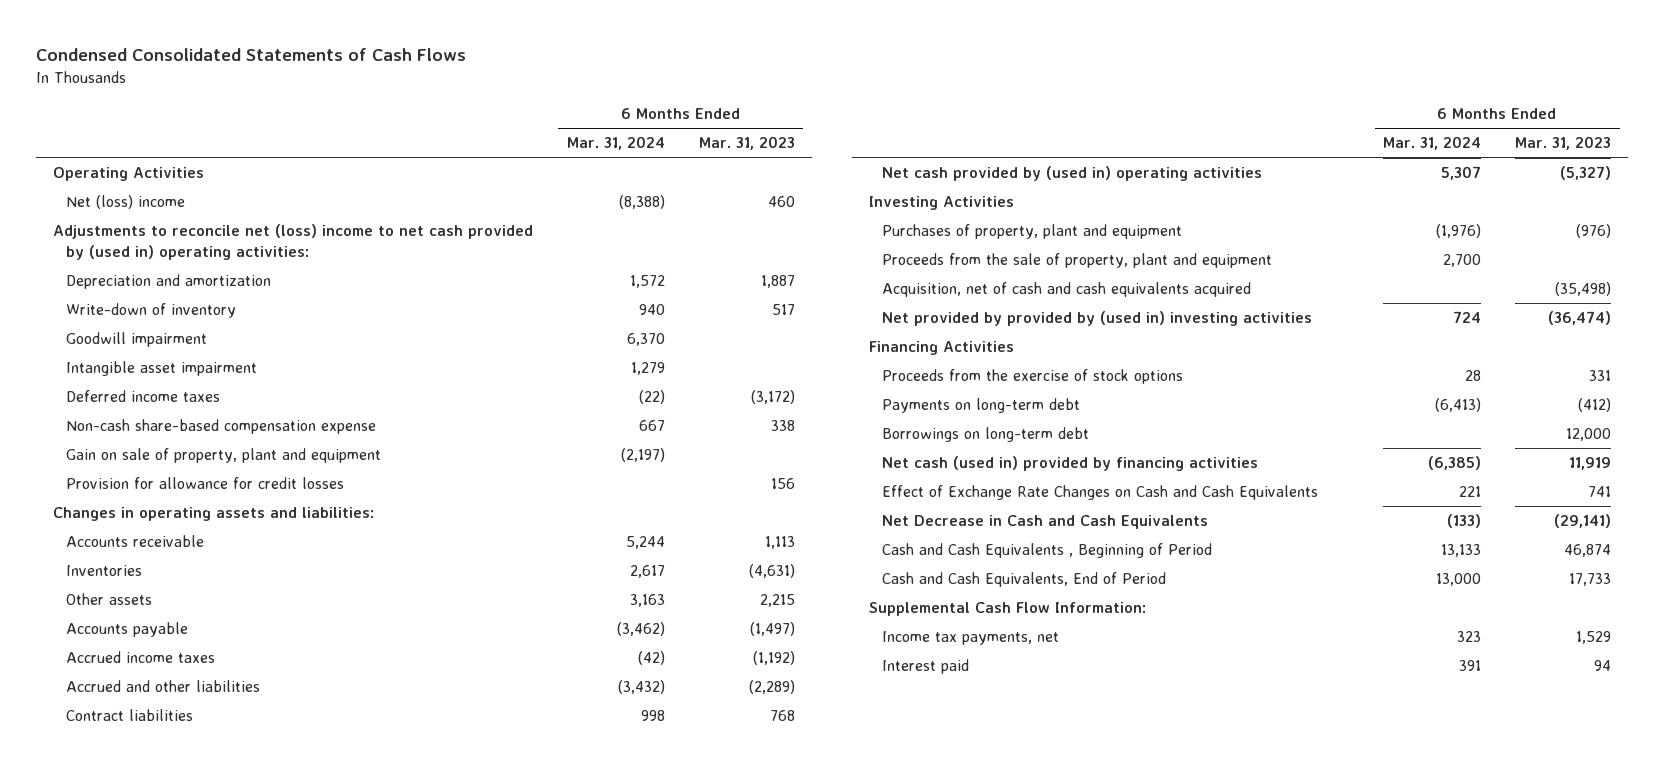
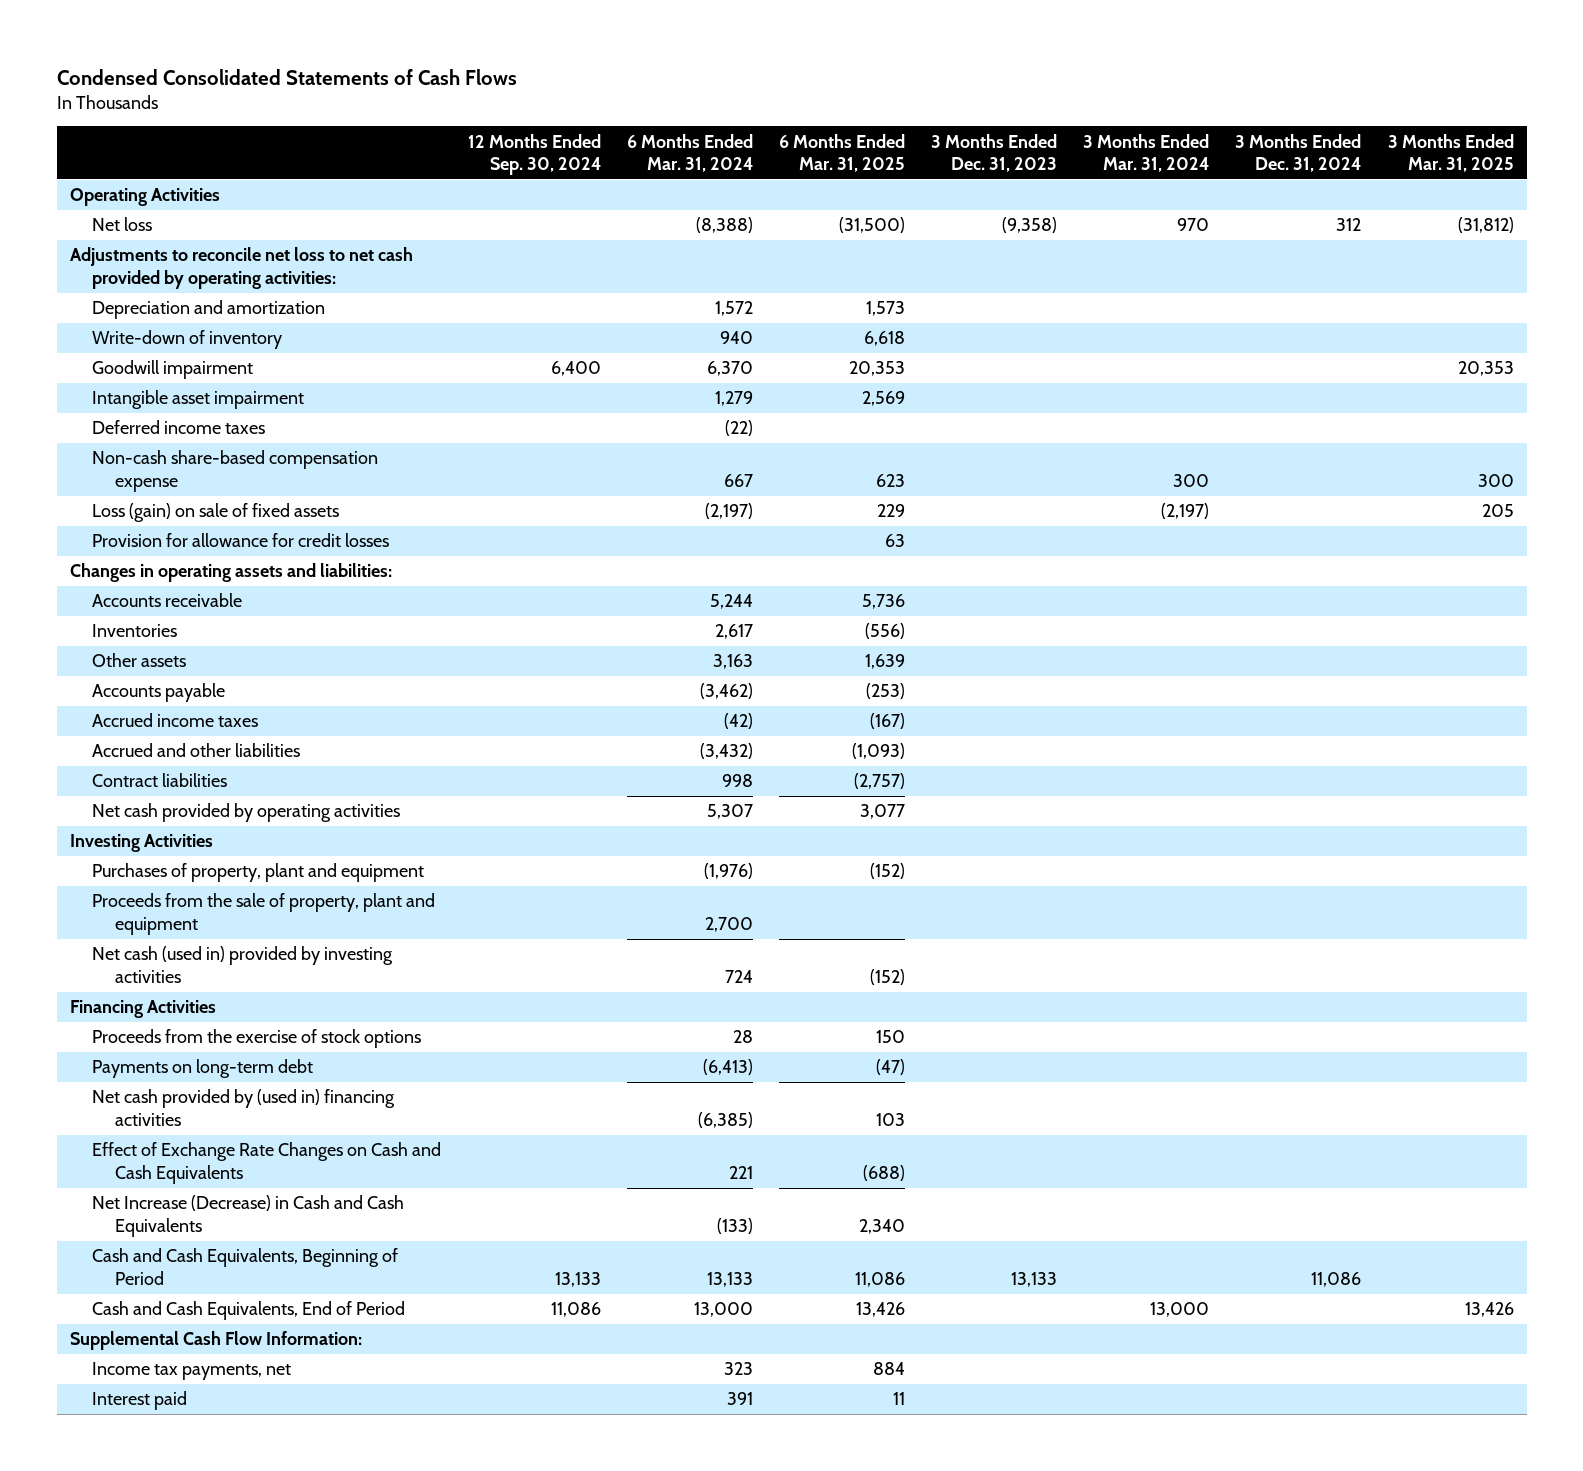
- | 6 Months Ended Mar. 31, 2024 | 6 Months Ended Mar. 31, 2023
+ | 12 Months Ended Sep. 30, 2024 | 6 Months Ended Mar. 31, 2024 | 6 Months Ended Mar. 31, 2025 | 3 Months Ended Dec. 31, 2023 | 3 Months Ended Mar. 31, 2024 | 3 Months Ended Dec. 31, 2024 | 3 Months Ended Mar. 31, 2025
- Net (loss) income | (8,388) | 460
- Adjustments to reconcile net (loss) income to net cash provided by (used in) operating activities:
+ Net loss | | (8,388) | (31,500) | (9,358) | 970 | 312 | (31,812)
+ Adjustments to reconcile net loss to net cash provided by operating activities:
- Gain on sale of property, plant and equipment | (2,197) |
+ Loss (gain) on sale of fixed assets | | (2,197) | 229 | | (2,197) | | 205
- Net cash provided by (used in) operating activities | 5,307 | (5,327)
+ Net cash provided by operating activities | | 5,307 | 3,077 | | | |
- Acquisition, net of cash and cash equivalents acquired | | (35,498)
- Net provided by provided by (used in) investing activities | 724 | (36,474)
+ Net cash (used in) provided by investing activities | | 724 | (152) | | | |
- Borrowings on long-term debt | | 12,000
- Net cash (used in) provided by financing activities | (6,385) | 11,919
+ Net cash provided by (used in) financing activities | | (6,385) | 103 | | | |
- Net Decrease in Cash and Cash Equivalents | (133) | (29,141)
- Cash and Cash Equivalents , Beginning of Period | 13,133 | 46,874
+ Net Increase (Decrease) in Cash and Cash Equivalents | | (133) | 2,340 | | | |
+ Cash and Cash Equivalents, Beginning of Period | 13,133 | 13,133 | 11,086 | 13,133 | | 11,086 |

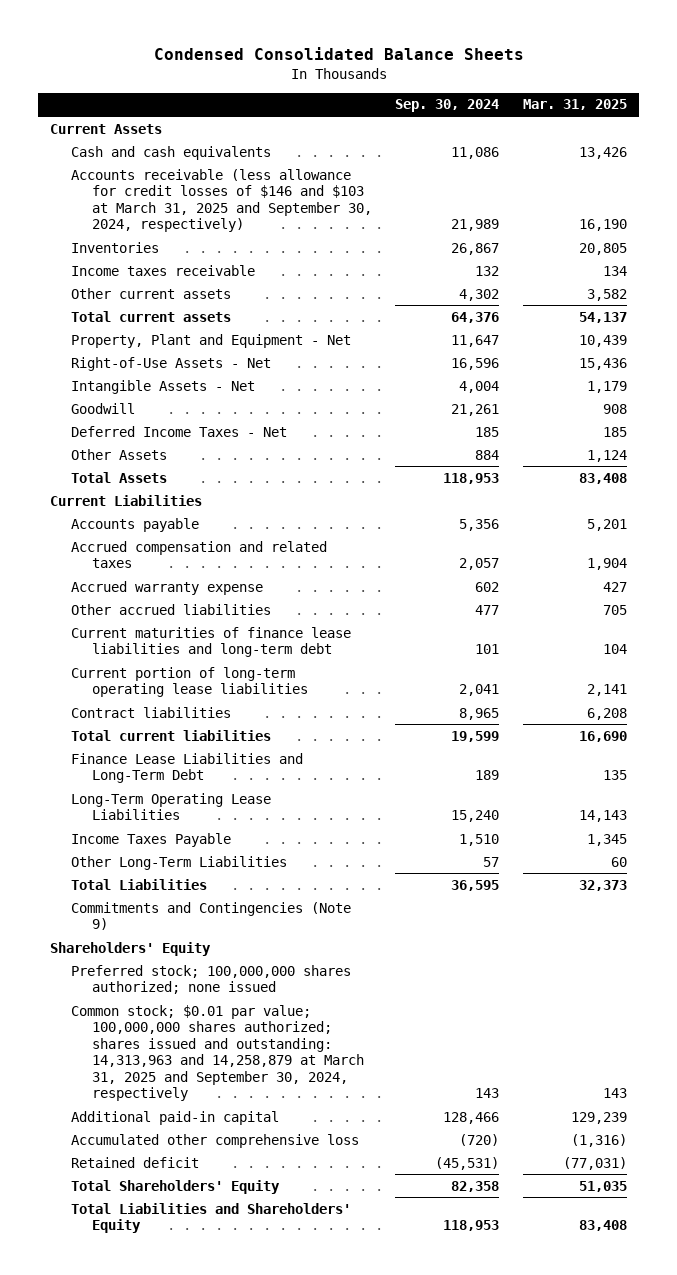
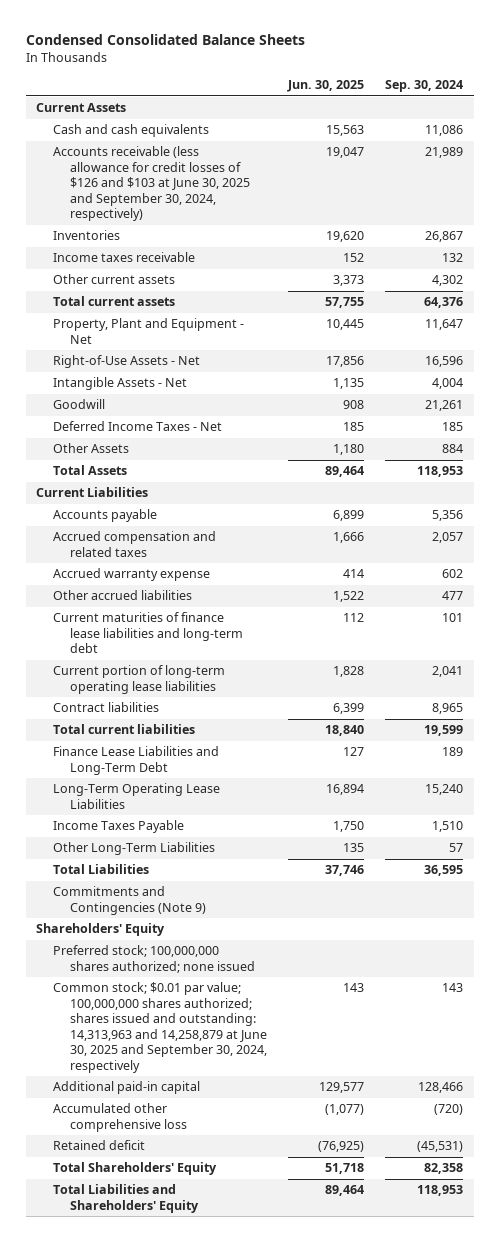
- | Sep. 30, 2024 | Mar. 31, 2025
+ | Jun. 30, 2025 | Sep. 30, 2024
- Accounts receivable (less allowance for credit losses of $146 and $103 at March 31, 2025 and September 30, 2024, respectively) | 21,989 | 16,190
+ Accounts receivable (less allowance for credit losses of $126 and $103 at June 30, 2025 and September 30, 2024, respectively) | 19,047 | 21,989
- Common stock; $0.01 par value; 100,000,000 shares authorized; shares issued and outstanding: 14,313,963 and 14,258,879 at March 31, 2025 and September 30, 2024, respectively | 143 | 143
+ Common stock; $0.01 par value; 100,000,000 shares authorized; shares issued and outstanding: 14,313,963 and 14,258,879 at June 30, 2025 and September 30, 2024, respectively | 143 | 143

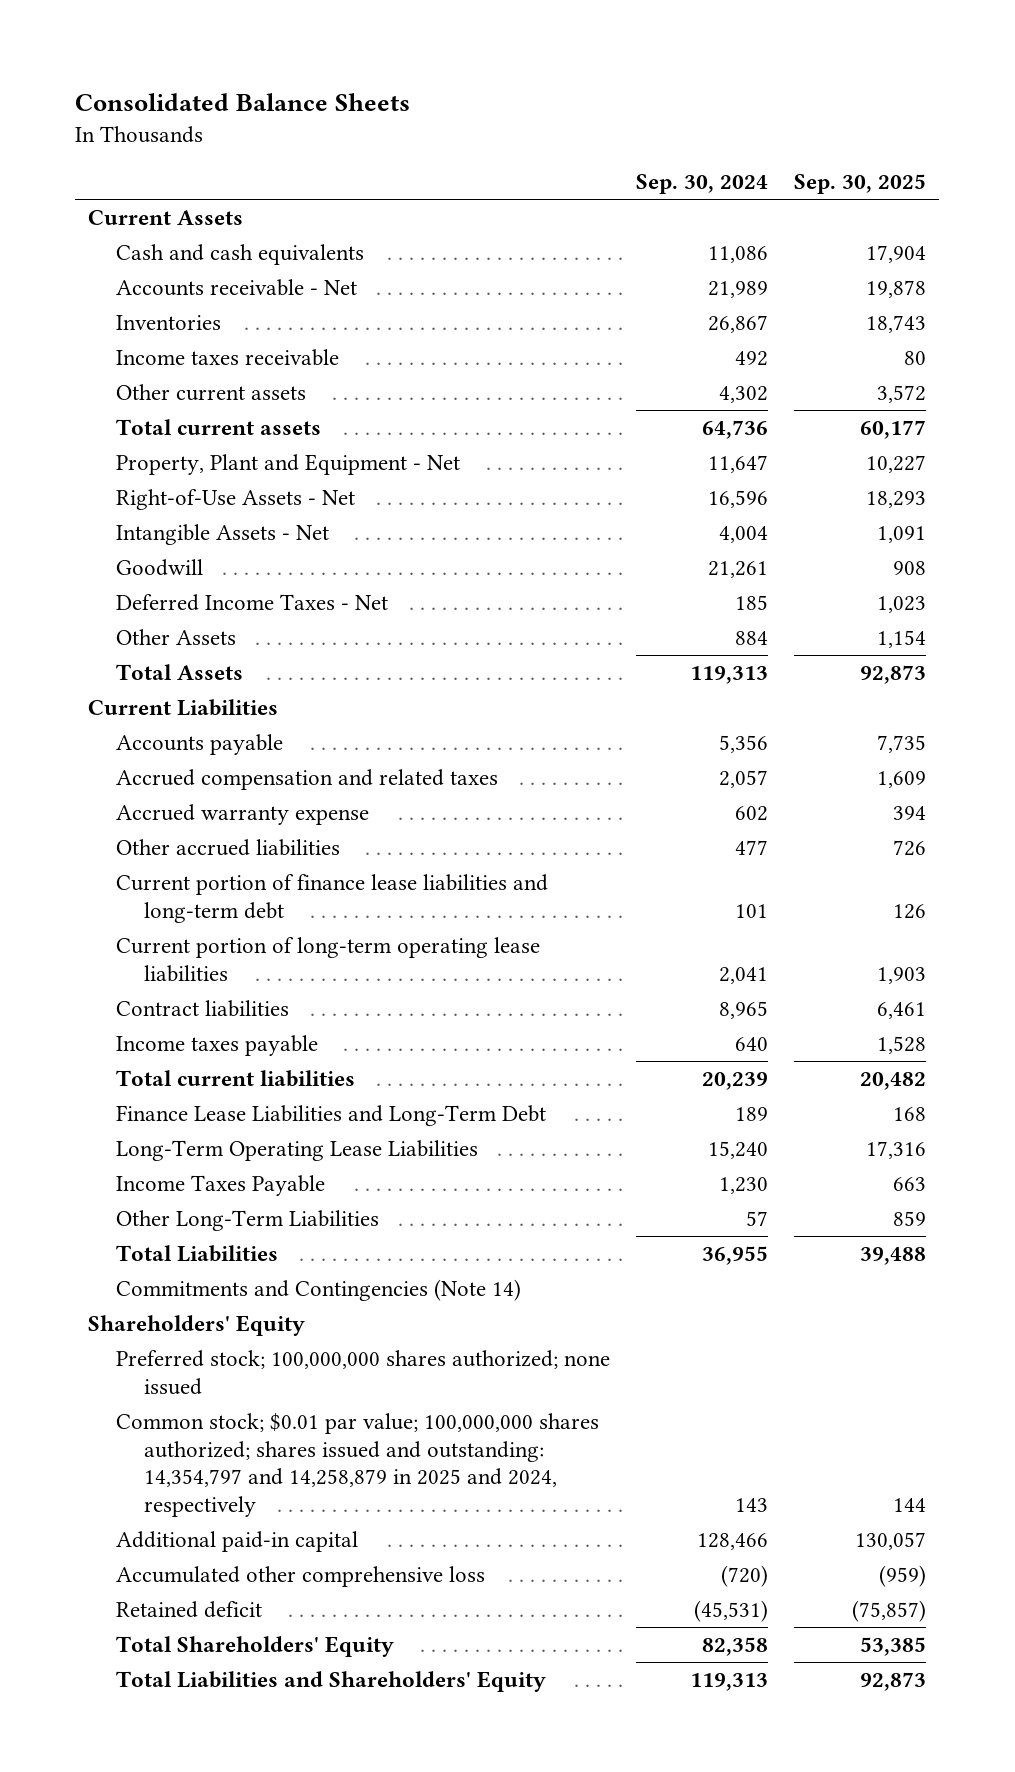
- Condensed Consolidated Balance Sheets
+ Consolidated Balance Sheets
- | Jun. 30, 2025 | Sep. 30, 2024
+ | Sep. 30, 2024 | Sep. 30, 2025
- Accounts receivable (less allowance for credit losses of $126 and $103 at June 30, 2025 and September 30, 2024, respectively) | 19,047 | 21,989
+ Accounts receivable - Net | 21,989 | 19,878
- Income taxes receivable | 152 | 132
+ Income taxes receivable | 492 | 80
- Total current assets | 57,755 | 64,376
+ Total current assets | 64,736 | 60,177
- Total Assets | 89,464 | 118,953
+ Total Assets | 119,313 | 92,873
- Current maturities of finance lease liabilities and long-term debt | 112 | 101
+ Current portion of finance lease liabilities and long-term debt | 101 | 126
- Total current liabilities | 18,840 | 19,599
+ Income taxes payable | 640 | 1,528
+ Total current liabilities | 20,239 | 20,482
- Income Taxes Payable | 1,750 | 1,510
+ Income Taxes Payable | 1,230 | 663
- Total Liabilities | 37,746 | 36,595
- Commitments and Contingencies (Note 9)
+ Total Liabilities | 36,955 | 39,488
+ Commitments and Contingencies (Note 14)
- Common stock; $0.01 par value; 100,000,000 shares authorized; shares issued and outstanding: 14,313,963 and 14,258,879 at June 30, 2025 and September 30, 2024, respectively | 143 | 143
+ Common stock; $0.01 par value; 100,000,000 shares authorized; shares issued and outstanding: 14,354,797 and 14,258,879 in 2025 and 2024, respectively | 143 | 144
- Total Liabilities and Shareholders' Equity | 89,464 | 118,953
+ Total Liabilities and Shareholders' Equity | 119,313 | 92,873

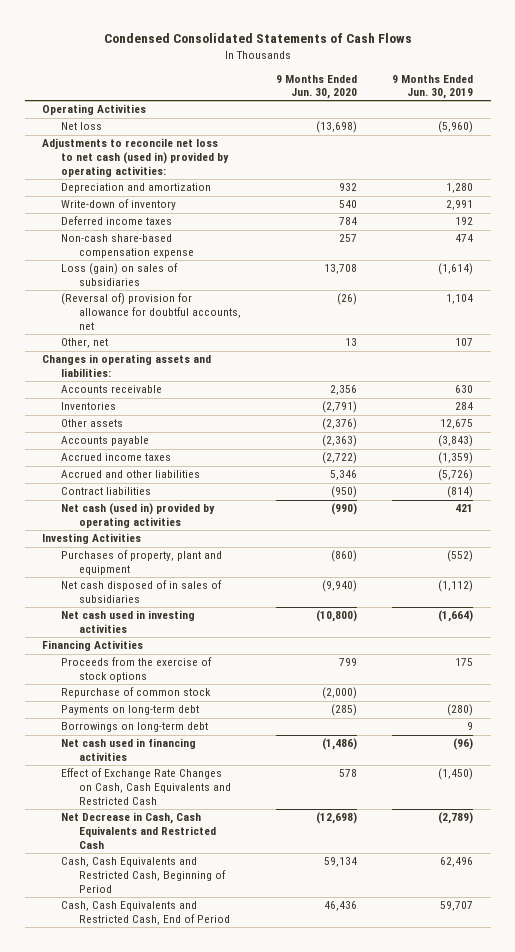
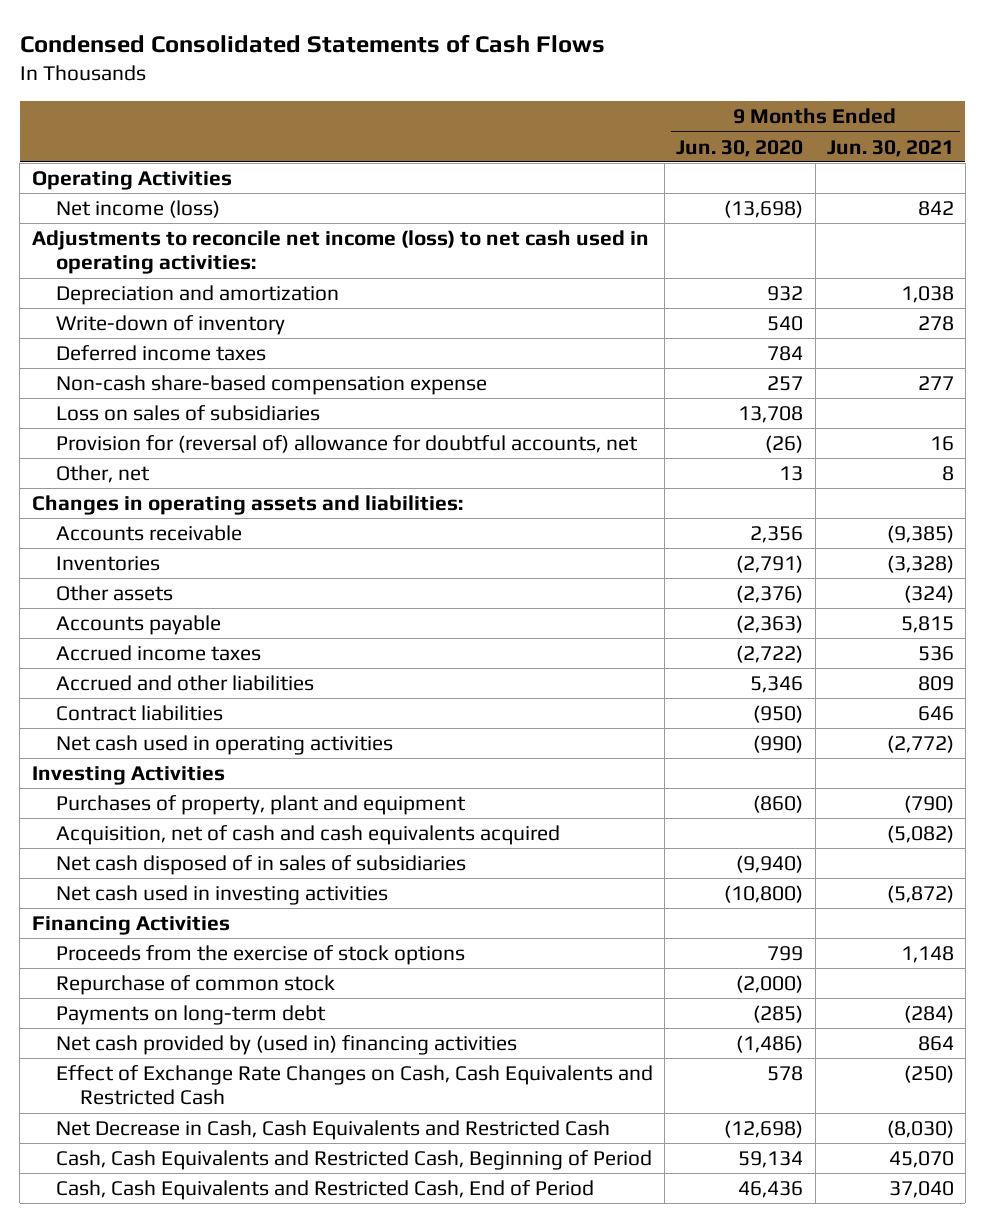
- | 9 Months Ended Jun. 30, 2020 | 9 Months Ended Jun. 30, 2019
+ | 9 Months Ended Jun. 30, 2020 | 9 Months Ended Jun. 30, 2021
- Net loss | (13,698) | (5,960)
- Adjustments to reconcile net loss to net cash (used in) provided by operating activities:
+ Net income (loss) | (13,698) | 842
+ Adjustments to reconcile net income (loss) to net cash used in operating activities:
- Loss (gain) on sales of subsidiaries | 13,708 | (1,614)
- (Reversal of) provision for allowance for doubtful accounts, net | (26) | 1,104
+ Loss on sales of subsidiaries | 13,708 |
+ Provision for (reversal of) allowance for doubtful accounts, net | (26) | 16
- Net cash (used in) provided by operating activities | (990) | 421
+ Net cash used in operating activities | (990) | (2,772)
+ Acquisition, net of cash and cash equivalents acquired | | (5,082)
- Borrowings on long-term debt | | 9
- Net cash used in financing activities | (1,486) | (96)
+ Net cash provided by (used in) financing activities | (1,486) | 864

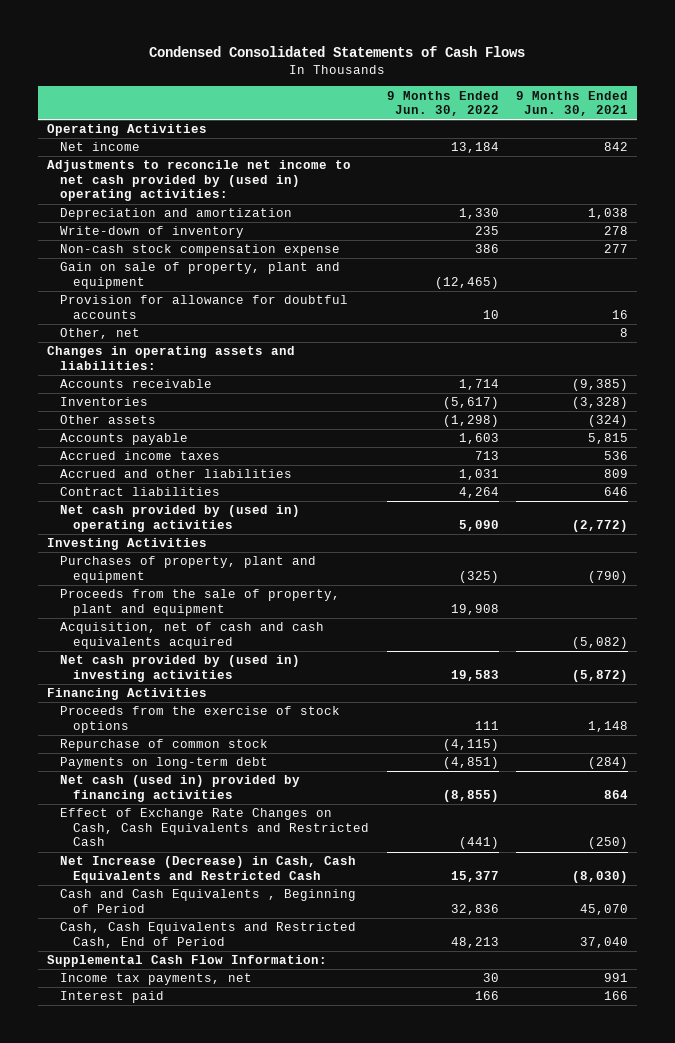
- | 9 Months Ended Jun. 30, 2020 | 9 Months Ended Jun. 30, 2021
+ | 9 Months Ended Jun. 30, 2022 | 9 Months Ended Jun. 30, 2021
- Net income (loss) | (13,698) | 842
- Adjustments to reconcile net income (loss) to net cash used in operating activities:
+ Net income | 13,184 | 842
+ Adjustments to reconcile net income to net cash provided by (used in) operating activities:
- Deferred income taxes | 784 |
- Non-cash share-based compensation expense | 257 | 277
- Loss on sales of subsidiaries | 13,708 |
- Provision for (reversal of) allowance for doubtful accounts, net | (26) | 16
+ Non-cash stock compensation expense | 386 | 277
+ Gain on sale of property, plant and equipment | (12,465) |
+ Provision for allowance for doubtful accounts | 10 | 16
- Net cash used in operating activities | (990) | (2,772)
+ Net cash provided by (used in) operating activities | 5,090 | (2,772)
+ Proceeds from the sale of property, plant and equipment | 19,908 |
- Net cash disposed of in sales of subsidiaries | (9,940) |
- Net cash used in investing activities | (10,800) | (5,872)
+ Net cash provided by (used in) investing activities | 19,583 | (5,872)
- Net cash provided by (used in) financing activities | (1,486) | 864
+ Net cash (used in) provided by financing activities | (8,855) | 864
- Net Decrease in Cash, Cash Equivalents and Restricted Cash | (12,698) | (8,030)
- Cash, Cash Equivalents and Restricted Cash, Beginning of Period | 59,134 | 45,070
+ Net Increase (Decrease) in Cash, Cash Equivalents and Restricted Cash | 15,377 | (8,030)
+ Cash and Cash Equivalents , Beginning of Period | 32,836 | 45,070
+ Supplemental Cash Flow Information:
+ Income tax payments, net | 30 | 991
+ Interest paid | 166 | 166

